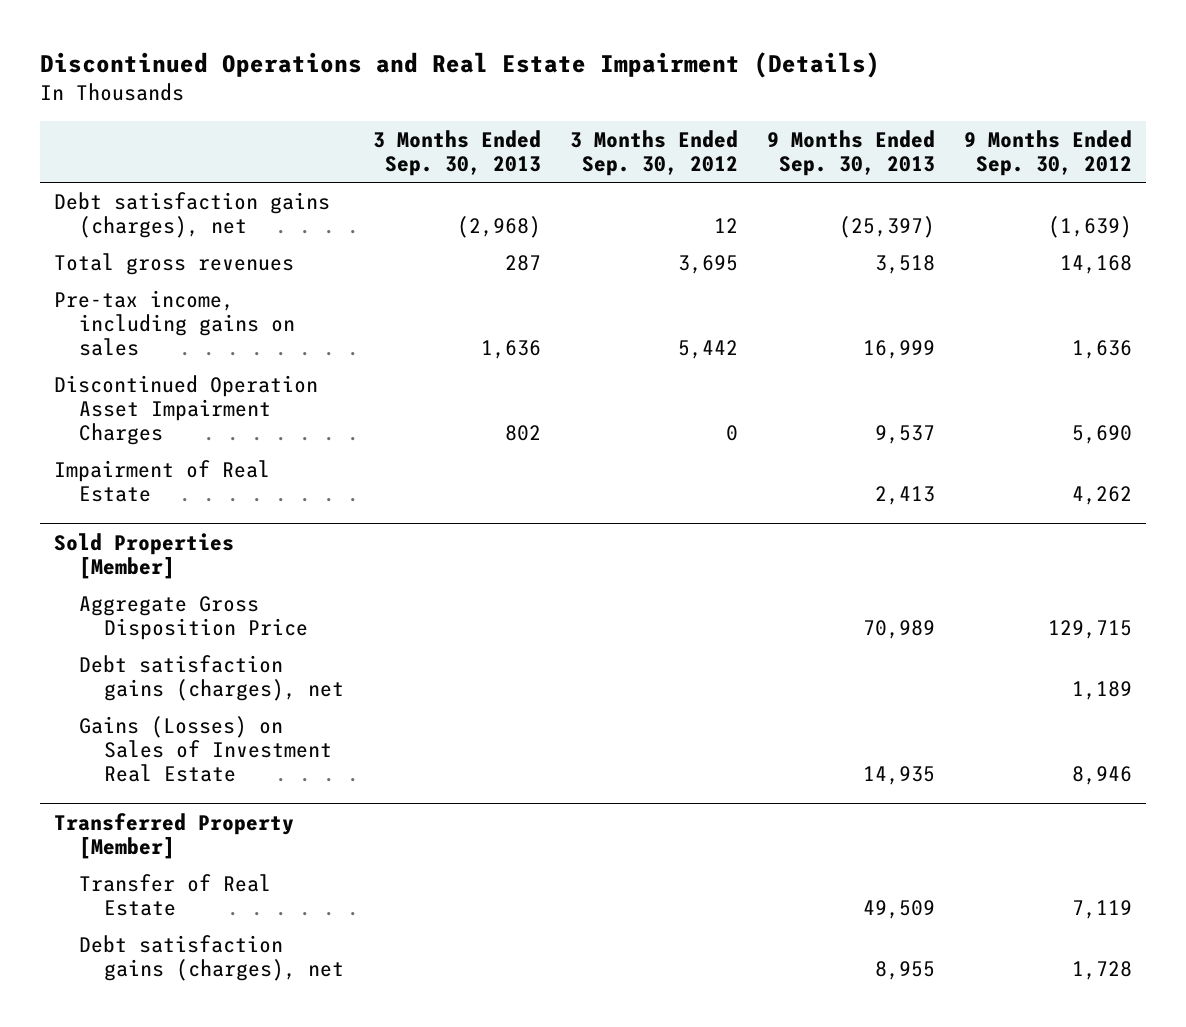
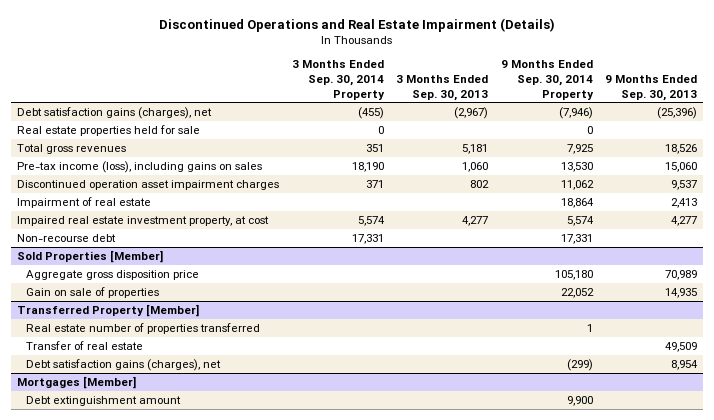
- | 3 Months Ended Sep. 30, 2013 | 3 Months Ended Sep. 30, 2012 | 9 Months Ended Sep. 30, 2013 | 9 Months Ended Sep. 30, 2012
+ | 3 Months Ended Sep. 30, 2014 Property | 3 Months Ended Sep. 30, 2013 | 9 Months Ended Sep. 30, 2014 Property | 9 Months Ended Sep. 30, 2013
- Debt satisfaction gains (charges), net | (2,968) | 12 | (25,397) | (1,639)
- Total gross revenues | 287 | 3,695 | 3,518 | 14,168
- Pre-tax income, including gains on sales | 1,636 | 5,442 | 16,999 | 1,636
- Discontinued Operation Asset Impairment Charges | 802 | 0 | 9,537 | 5,690
- Impairment of Real Estate | | | 2,413 | 4,262
+ Debt satisfaction gains (charges), net | (455) | (2,967) | (7,946) | (25,396)
+ Real estate properties held for sale | 0 | | 0 |
+ Total gross revenues | 351 | 5,181 | 7,925 | 18,526
+ Pre-tax income (loss), including gains on sales | 18,190 | 1,060 | 13,530 | 15,060
+ Discontinued operation asset impairment charges | 371 | 802 | 11,062 | 9,537
+ Impairment of real estate | | | 18,864 | 2,413
+ Impaired real estate investment property, at cost | 5,574 | 4,277 | 5,574 | 4,277
+ Non-recourse debt | 17,331 | | 17,331 |
@ Sold Properties [Member]
- Aggregate Gross Disposition Price | | | 70,989 | 129,715
- Debt satisfaction gains (charges), net | | | | 1,189
- Gains (Losses) on Sales of Investment Real Estate | | | 14,935 | 8,946
+ Aggregate gross disposition price | | | 105,180 | 70,989
+ Gain on sale of properties | | | 22,052 | 14,935
@ Transferred Property [Member]
- Transfer of Real Estate | | | 49,509 | 7,119
- Debt satisfaction gains (charges), net | | | 8,955 | 1,728
+ Real estate number of properties transferred | | | 1 |
+ Transfer of real estate | | | | 49,509
+ Debt satisfaction gains (charges), net | | | (299) | 8,954
+ Mortgages [Member]
+ Debt extinguishment amount | | | 9,900 |

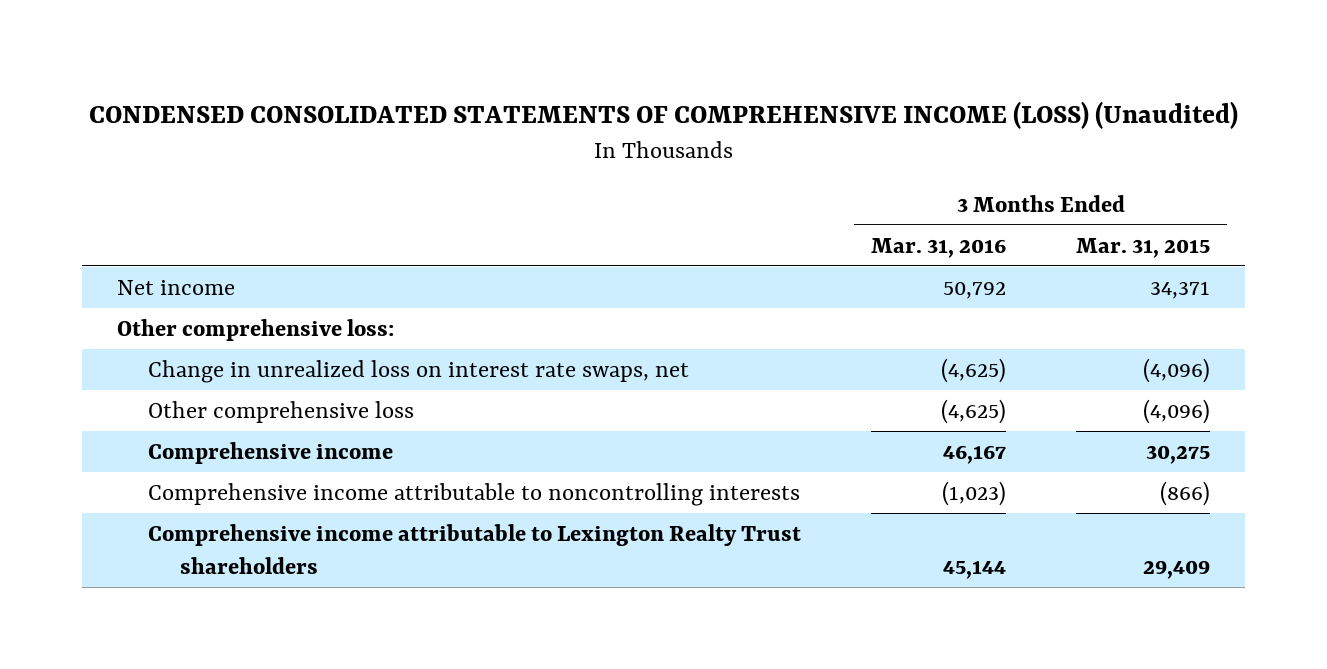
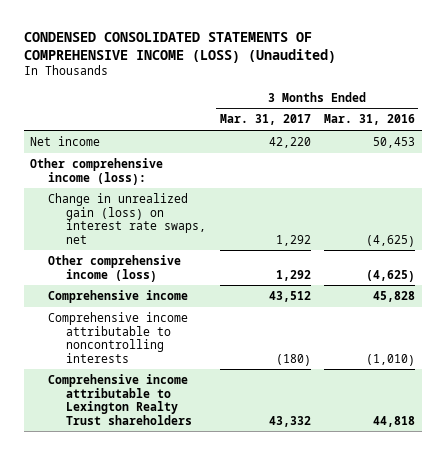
- | 3 Months Ended Mar. 31, 2016 | 3 Months Ended Mar. 31, 2015
+ | 3 Months Ended Mar. 31, 2017 | 3 Months Ended Mar. 31, 2016
- Net income | 50,792 | 34,371
- Other comprehensive loss:
- Change in unrealized loss on interest rate swaps, net | (4,625) | (4,096)
- Other comprehensive loss | (4,625) | (4,096)
- Comprehensive income | 46,167 | 30,275
- Comprehensive income attributable to noncontrolling interests | (1,023) | (866)
- Comprehensive income attributable to Lexington Realty Trust shareholders | 45,144 | 29,409
+ Net income | 42,220 | 50,453
+ Other comprehensive income (loss):
+ Change in unrealized gain (loss) on interest rate swaps, net | 1,292 | (4,625)
+ Other comprehensive income (loss) | 1,292 | (4,625)
+ Comprehensive income | 43,512 | 45,828
+ Comprehensive income attributable to noncontrolling interests | (180) | (1,010)
+ Comprehensive income attributable to Lexington Realty Trust shareholders | 43,332 | 44,818

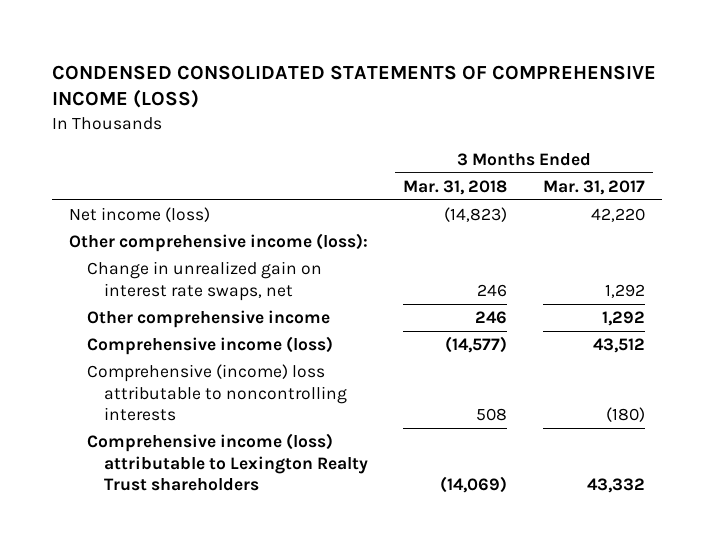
- CONDENSED CONSOLIDATED STATEMENTS OF COMPREHENSIVE INCOME (LOSS) (Unaudited)
+ CONDENSED CONSOLIDATED STATEMENTS OF COMPREHENSIVE INCOME (LOSS)
- | 3 Months Ended Mar. 31, 2017 | 3 Months Ended Mar. 31, 2016
+ | 3 Months Ended Mar. 31, 2018 | 3 Months Ended Mar. 31, 2017
- Net income | 42,220 | 50,453
+ Net income (loss) | (14,823) | 42,220
- Change in unrealized gain (loss) on interest rate swaps, net | 1,292 | (4,625)
- Other comprehensive income (loss) | 1,292 | (4,625)
- Comprehensive income | 43,512 | 45,828
- Comprehensive income attributable to noncontrolling interests | (180) | (1,010)
- Comprehensive income attributable to Lexington Realty Trust shareholders | 43,332 | 44,818
+ Change in unrealized gain on interest rate swaps, net | 246 | 1,292
+ Other comprehensive income | 246 | 1,292
+ Comprehensive income (loss) | (14,577) | 43,512
+ Comprehensive (income) loss attributable to noncontrolling interests | 508 | (180)
+ Comprehensive income (loss) attributable to Lexington Realty Trust shareholders | (14,069) | 43,332

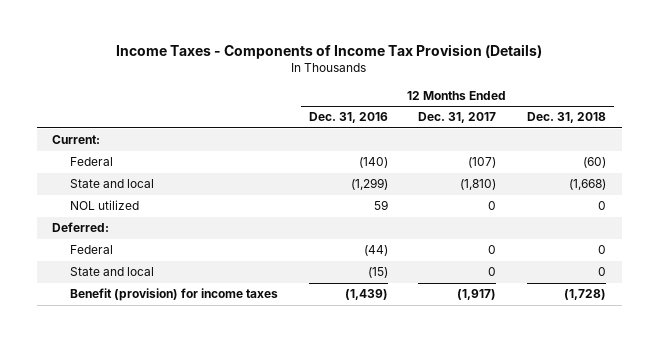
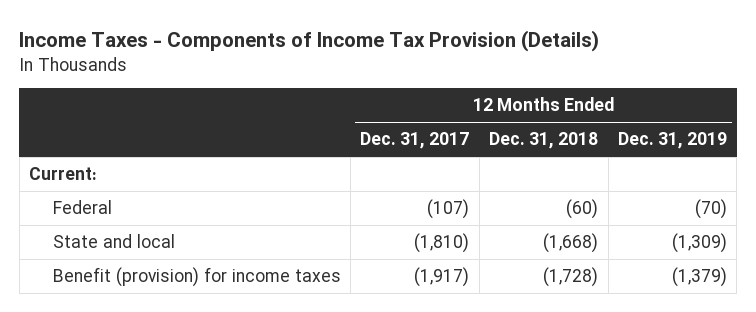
- | 12 Months Ended Dec. 31, 2016 | 12 Months Ended Dec. 31, 2017 | 12 Months Ended Dec. 31, 2018
+ | 12 Months Ended Dec. 31, 2017 | 12 Months Ended Dec. 31, 2018 | 12 Months Ended Dec. 31, 2019
- NOL utilized | 59 | 0 | 0
- Deferred:
- Federal | (44) | 0 | 0
- State and local | (15) | 0 | 0

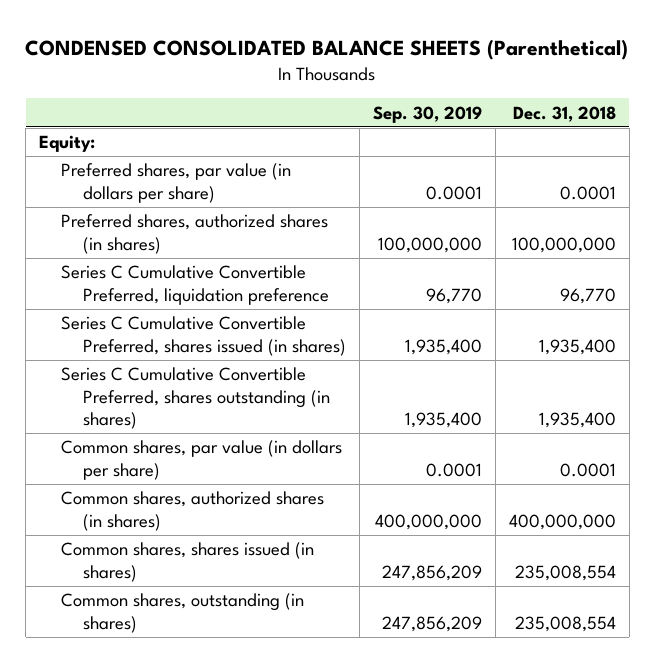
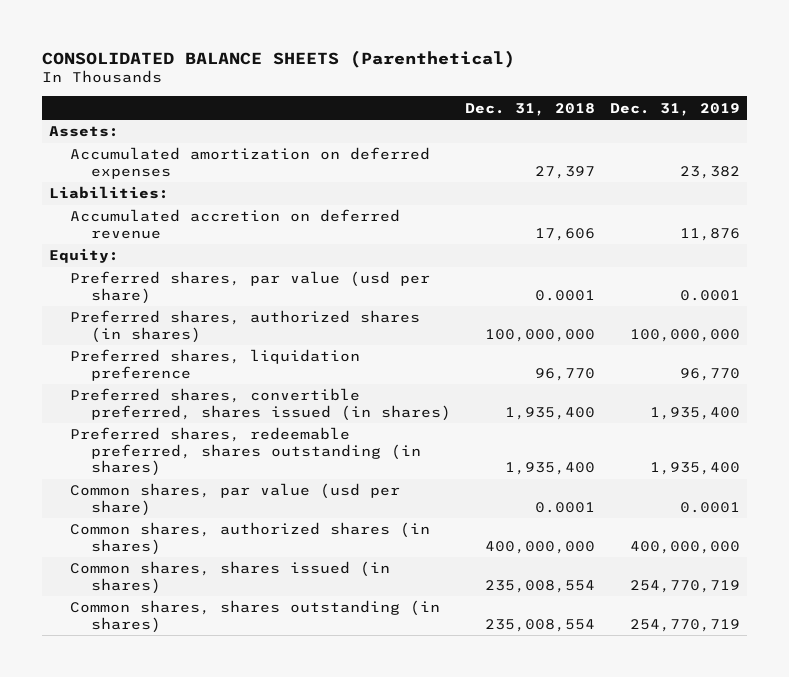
- CONDENSED CONSOLIDATED BALANCE SHEETS (Parenthetical)
+ CONSOLIDATED BALANCE SHEETS (Parenthetical)
- | Sep. 30, 2019 | Dec. 31, 2018
+ | Dec. 31, 2018 | Dec. 31, 2019
+ Assets:
+ Accumulated amortization on deferred expenses | 27,397 | 23,382
+ Liabilities:
+ Accumulated accretion on deferred revenue | 17,606 | 11,876
- Preferred shares, par value (in dollars per share) | 0.0001 | 0.0001
+ Preferred shares, par value (usd per share) | 0.0001 | 0.0001
- Series C Cumulative Convertible Preferred, liquidation preference | 96,770 | 96,770
- Series C Cumulative Convertible Preferred, shares issued (in shares) | 1,935,400 | 1,935,400
- Series C Cumulative Convertible Preferred, shares outstanding (in shares) | 1,935,400 | 1,935,400
- Common shares, par value (in dollars per share) | 0.0001 | 0.0001
+ Preferred shares, liquidation preference | 96,770 | 96,770
+ Preferred shares, convertible preferred, shares issued (in shares) | 1,935,400 | 1,935,400
+ Preferred shares, redeemable preferred, shares outstanding (in shares) | 1,935,400 | 1,935,400
+ Common shares, par value (usd per share) | 0.0001 | 0.0001
- Common shares, outstanding (in shares) | 247,856,209 | 235,008,554
+ Common shares, shares outstanding (in shares) | 235,008,554 | 254,770,719

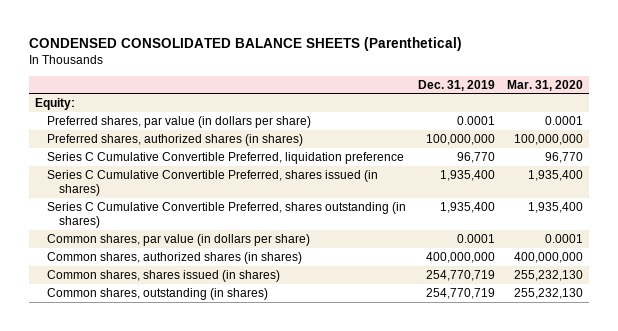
- CONSOLIDATED BALANCE SHEETS (Parenthetical)
+ CONDENSED CONSOLIDATED BALANCE SHEETS (Parenthetical)
- | Dec. 31, 2018 | Dec. 31, 2019
+ | Dec. 31, 2019 | Mar. 31, 2020
- Assets:
- Accumulated amortization on deferred expenses | 27,397 | 23,382
- Liabilities:
- Accumulated accretion on deferred revenue | 17,606 | 11,876
- Preferred shares, par value (usd per share) | 0.0001 | 0.0001
+ Preferred shares, par value (in dollars per share) | 0.0001 | 0.0001
- Preferred shares, liquidation preference | 96,770 | 96,770
- Preferred shares, convertible preferred, shares issued (in shares) | 1,935,400 | 1,935,400
- Preferred shares, redeemable preferred, shares outstanding (in shares) | 1,935,400 | 1,935,400
- Common shares, par value (usd per share) | 0.0001 | 0.0001
+ Series C Cumulative Convertible Preferred, liquidation preference | 96,770 | 96,770
+ Series C Cumulative Convertible Preferred, shares issued (in shares) | 1,935,400 | 1,935,400
+ Series C Cumulative Convertible Preferred, shares outstanding (in shares) | 1,935,400 | 1,935,400
+ Common shares, par value (in dollars per share) | 0.0001 | 0.0001
- Common shares, shares outstanding (in shares) | 235,008,554 | 254,770,719
+ Common shares, outstanding (in shares) | 254,770,719 | 255,232,130

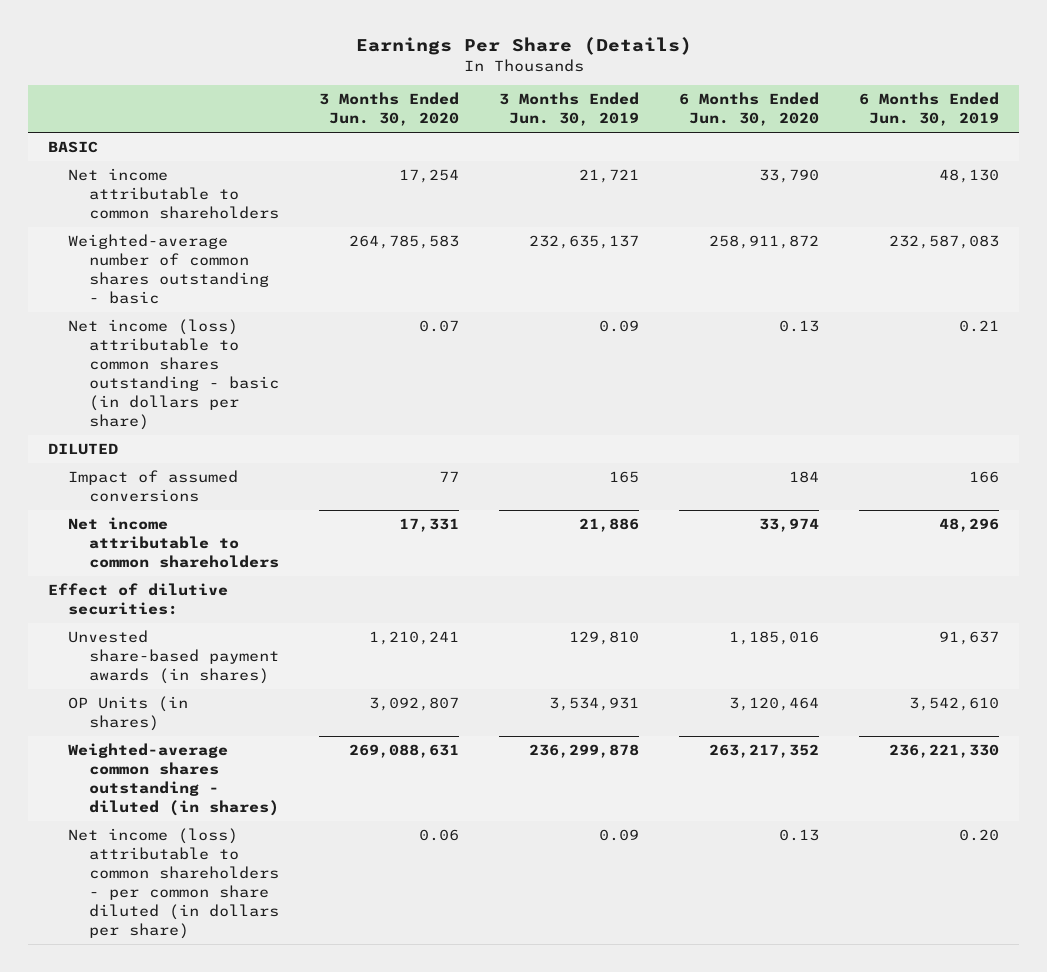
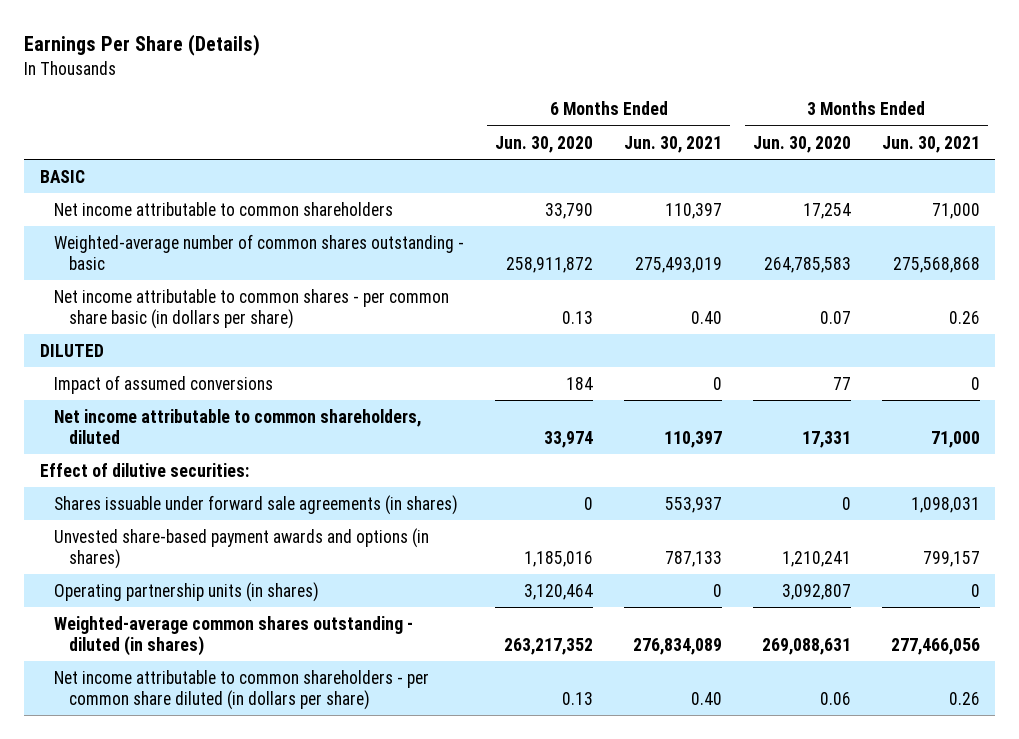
- | 3 Months Ended Jun. 30, 2020 | 3 Months Ended Jun. 30, 2019 | 6 Months Ended Jun. 30, 2020 | 6 Months Ended Jun. 30, 2019
+ | 6 Months Ended Jun. 30, 2020 | 6 Months Ended Jun. 30, 2021 | 3 Months Ended Jun. 30, 2020 | 3 Months Ended Jun. 30, 2021
- Net income (loss) attributable to common shares outstanding - basic (in dollars per share) | 0.07 | 0.09 | 0.13 | 0.21
+ Net income attributable to common shares - per common share basic (in dollars per share) | 0.13 | 0.40 | 0.07 | 0.26
- Net income attributable to common shareholders | 17,331 | 21,886 | 33,974 | 48,296
+ Net income attributable to common shareholders, diluted | 33,974 | 110,397 | 17,331 | 71,000
- Unvested share-based payment awards (in shares) | 1,210,241 | 129,810 | 1,185,016 | 91,637
- OP Units (in shares) | 3,092,807 | 3,534,931 | 3,120,464 | 3,542,610
+ Shares issuable under forward sale agreements (in shares) | 0 | 553,937 | 0 | 1,098,031
+ Unvested share-based payment awards and options (in shares) | 1,185,016 | 787,133 | 1,210,241 | 799,157
+ Operating partnership units (in shares) | 3,120,464 | 0 | 3,092,807 | 0
- Net income (loss) attributable to common shareholders - per common share diluted (in dollars per share) | 0.06 | 0.09 | 0.13 | 0.20
+ Net income attributable to common shareholders - per common share diluted (in dollars per share) | 0.13 | 0.40 | 0.06 | 0.26

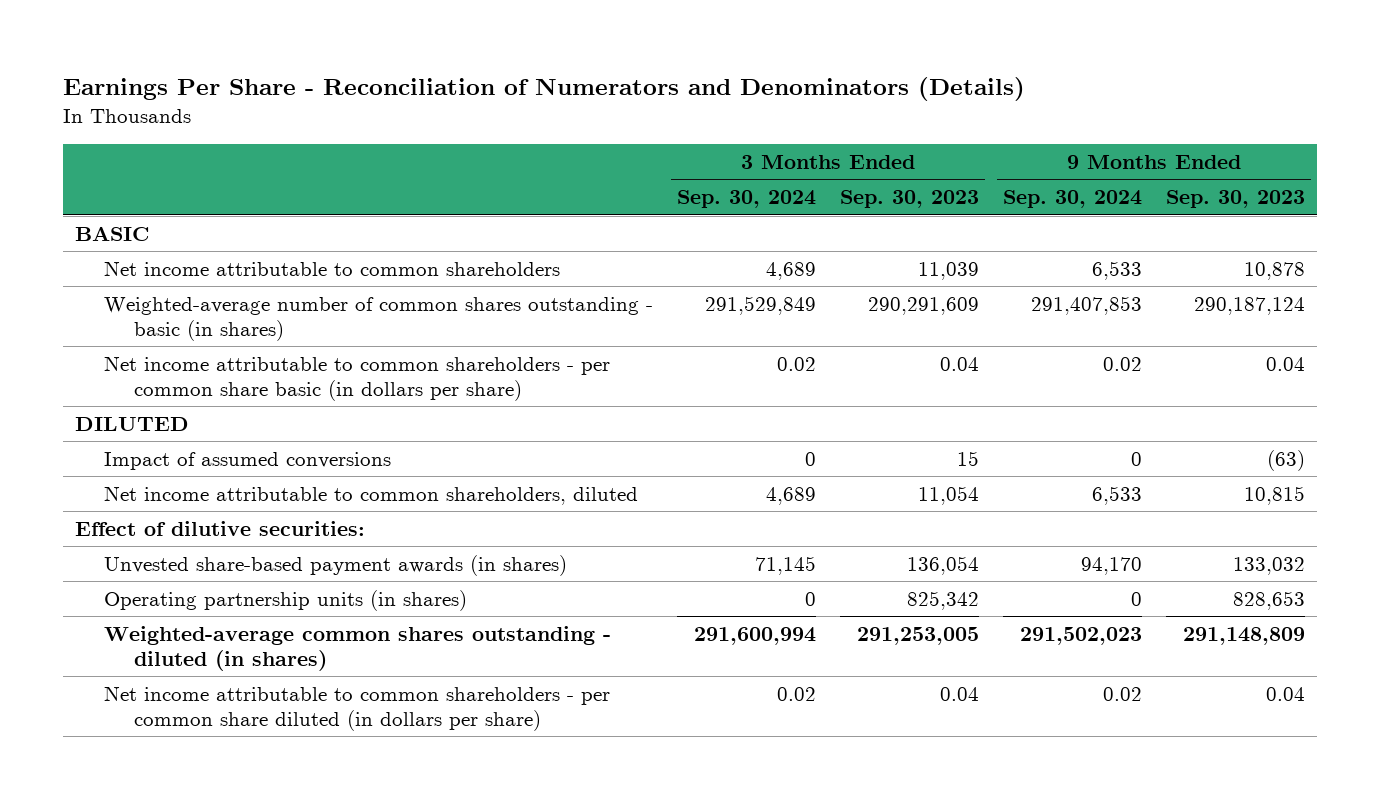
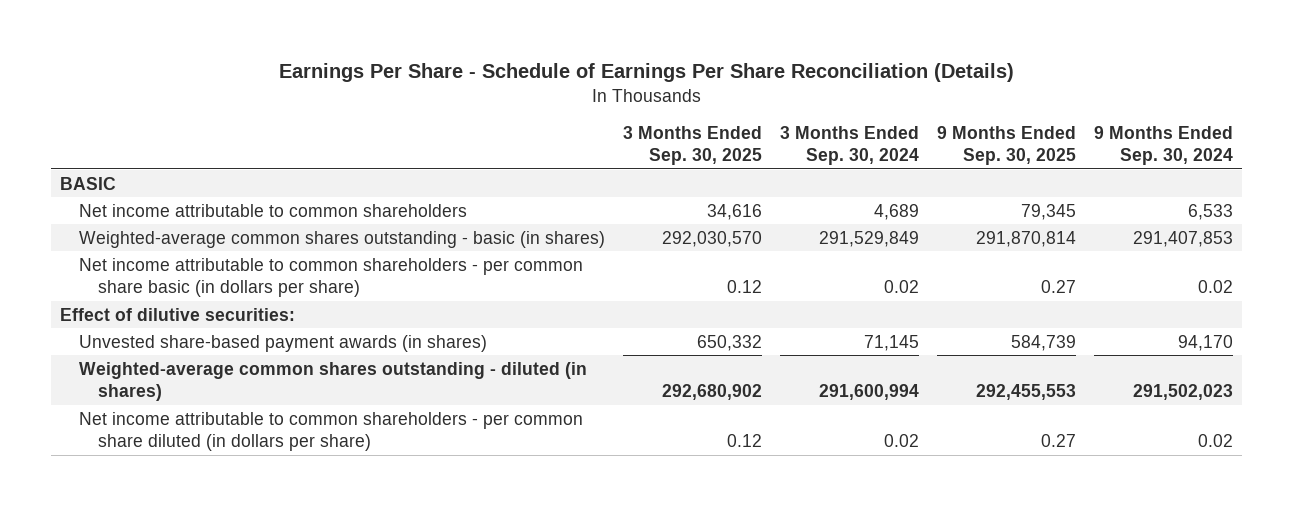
- Earnings Per Share - Reconciliation of Numerators and Denominators (Details)
+ Earnings Per Share - Schedule of Earnings Per Share Reconciliation (Details)
- | 3 Months Ended Sep. 30, 2024 | 3 Months Ended Sep. 30, 2023 | 9 Months Ended Sep. 30, 2024 | 9 Months Ended Sep. 30, 2023
+ | 3 Months Ended Sep. 30, 2025 | 3 Months Ended Sep. 30, 2024 | 9 Months Ended Sep. 30, 2025 | 9 Months Ended Sep. 30, 2024
- Weighted-average number of common shares outstanding - basic (in shares) | 291,529,849 | 290,291,609 | 291,407,853 | 290,187,124
+ Weighted-average common shares outstanding - basic (in shares) | 292,030,570 | 291,529,849 | 291,870,814 | 291,407,853
- DILUTED
- Impact of assumed conversions | 0 | 15 | 0 | (63)
- Net income attributable to common shareholders, diluted | 4,689 | 11,054 | 6,533 | 10,815
- Operating partnership units (in shares) | 0 | 825,342 | 0 | 828,653

